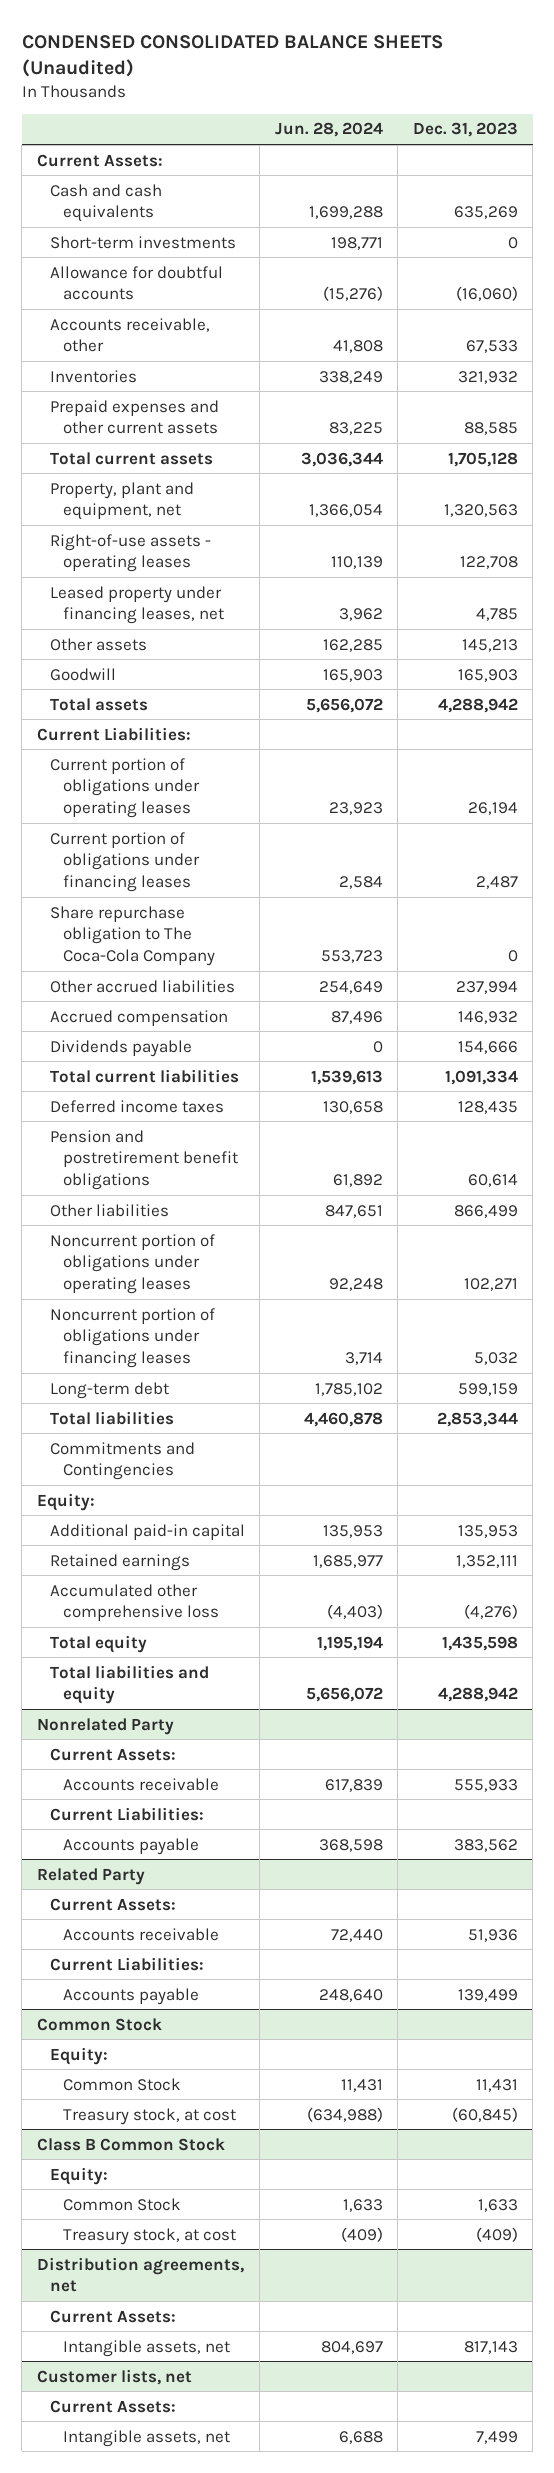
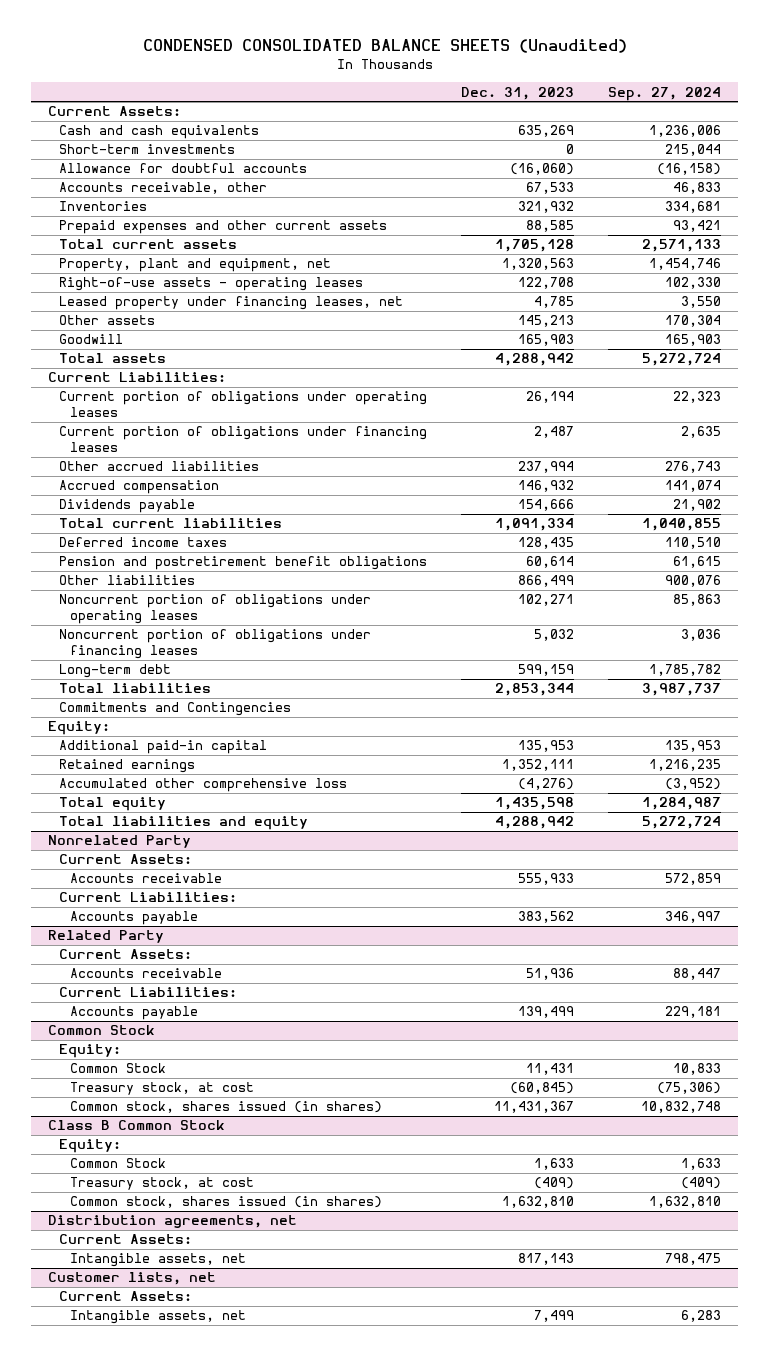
- | Jun. 28, 2024 | Dec. 31, 2023
+ | Dec. 31, 2023 | Sep. 27, 2024
- Share repurchase obligation to The Coca-Cola Company | 553,723 | 0
@ Common Stock
+ Common stock, shares issued (in shares) | 11,431,367 | 10,832,748
@ Class B Common Stock
+ Common stock, shares issued (in shares) | 1,632,810 | 1,632,810

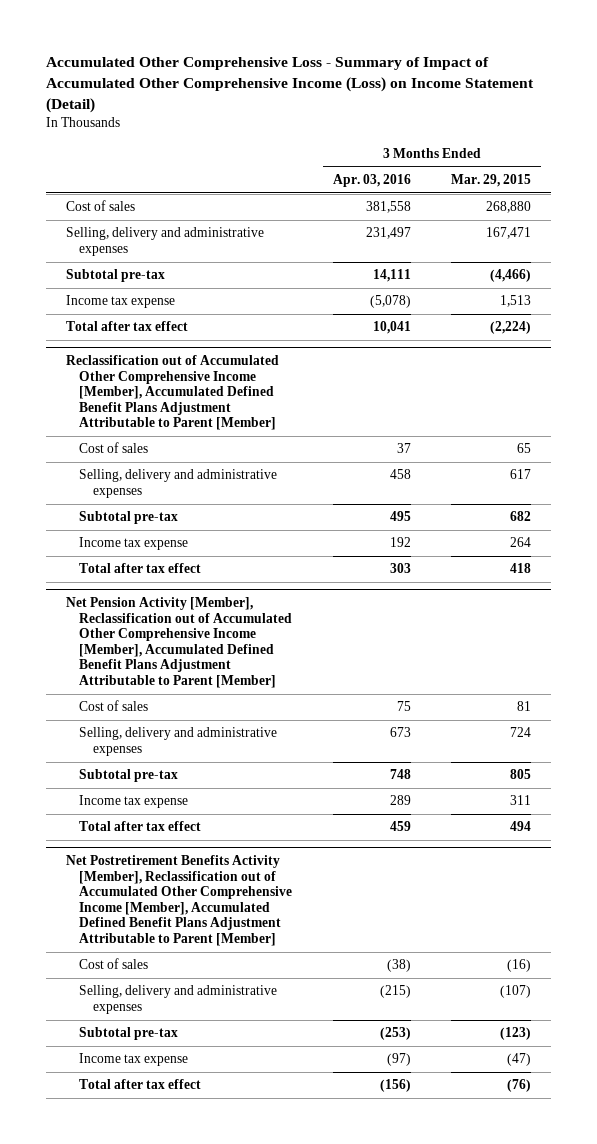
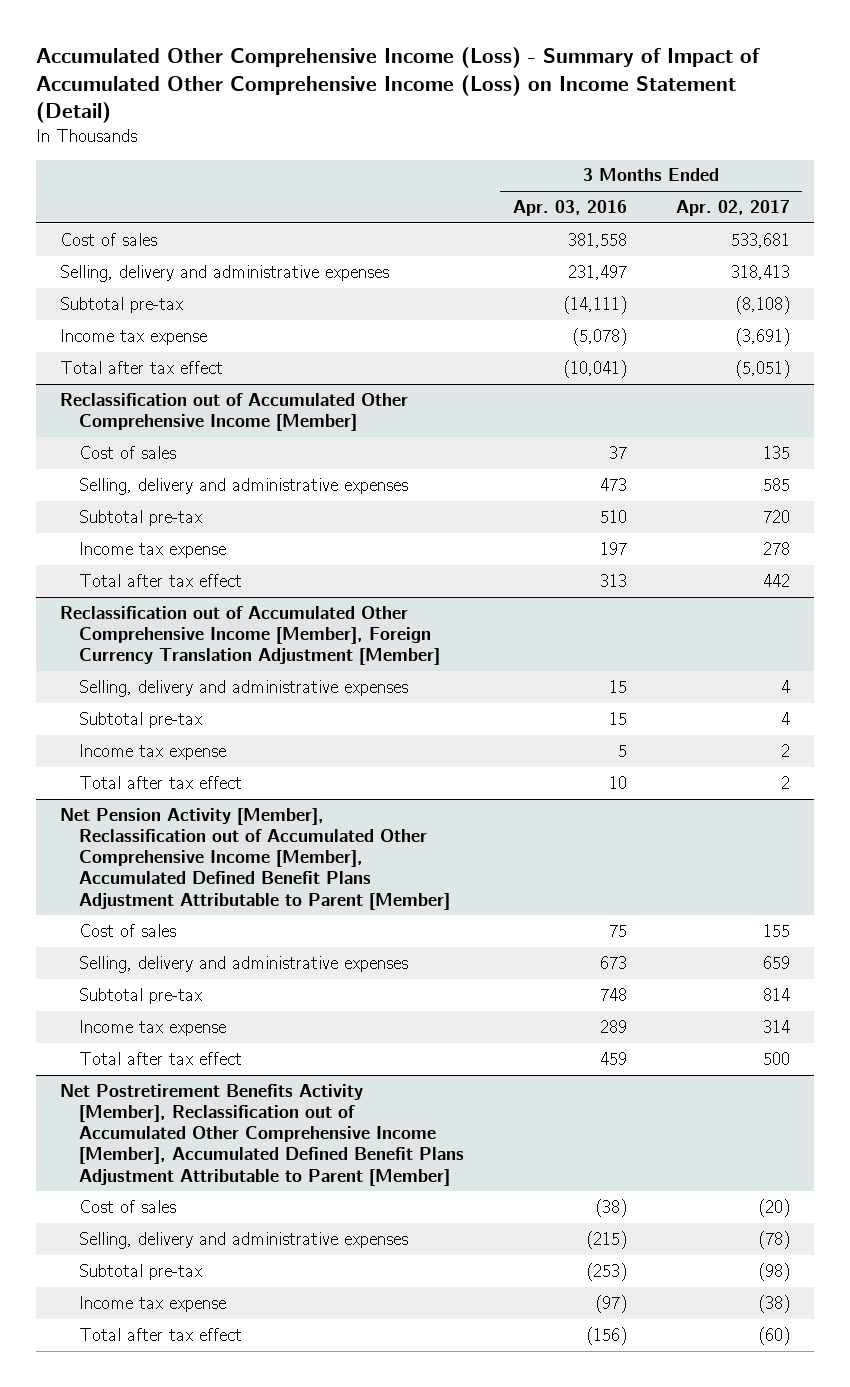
- Accumulated Other Comprehensive Loss - Summary of Impact of Accumulated Other Comprehensive Income (Loss) on Income Statement (Detail)
+ Accumulated Other Comprehensive Income (Loss) - Summary of Impact of Accumulated Other Comprehensive Income (Loss) on Income Statement (Detail)
- | 3 Months Ended Apr. 03, 2016 | 3 Months Ended Mar. 29, 2015
+ | 3 Months Ended Apr. 03, 2016 | 3 Months Ended Apr. 02, 2017
- Subtotal pre-tax | 14,111 | (4,466)
+ Subtotal pre-tax | (14,111) | (8,108)
- Total after tax effect | 10,041 | (2,224)
- Reclassification out of Accumulated Other Comprehensive Income [Member], Accumulated Defined Benefit Plans Adjustment Attributable to Parent [Member]
+ Total after tax effect | (10,041) | (5,051)
+ Reclassification out of Accumulated Other Comprehensive Income [Member]
- Selling, delivery and administrative expenses | 458 | 617
- Subtotal pre-tax | 495 | 682
- Income tax expense | 192 | 264
- Total after tax effect | 303 | 418
+ Selling, delivery and administrative expenses | 473 | 585
+ Subtotal pre-tax | 510 | 720
+ Income tax expense | 197 | 278
+ Total after tax effect | 313 | 442
+ Reclassification out of Accumulated Other Comprehensive Income [Member], Foreign Currency Translation Adjustment [Member]
+ Selling, delivery and administrative expenses | 15 | 4
+ Subtotal pre-tax | 15 | 4
+ Income tax expense | 5 | 2
+ Total after tax effect | 10 | 2

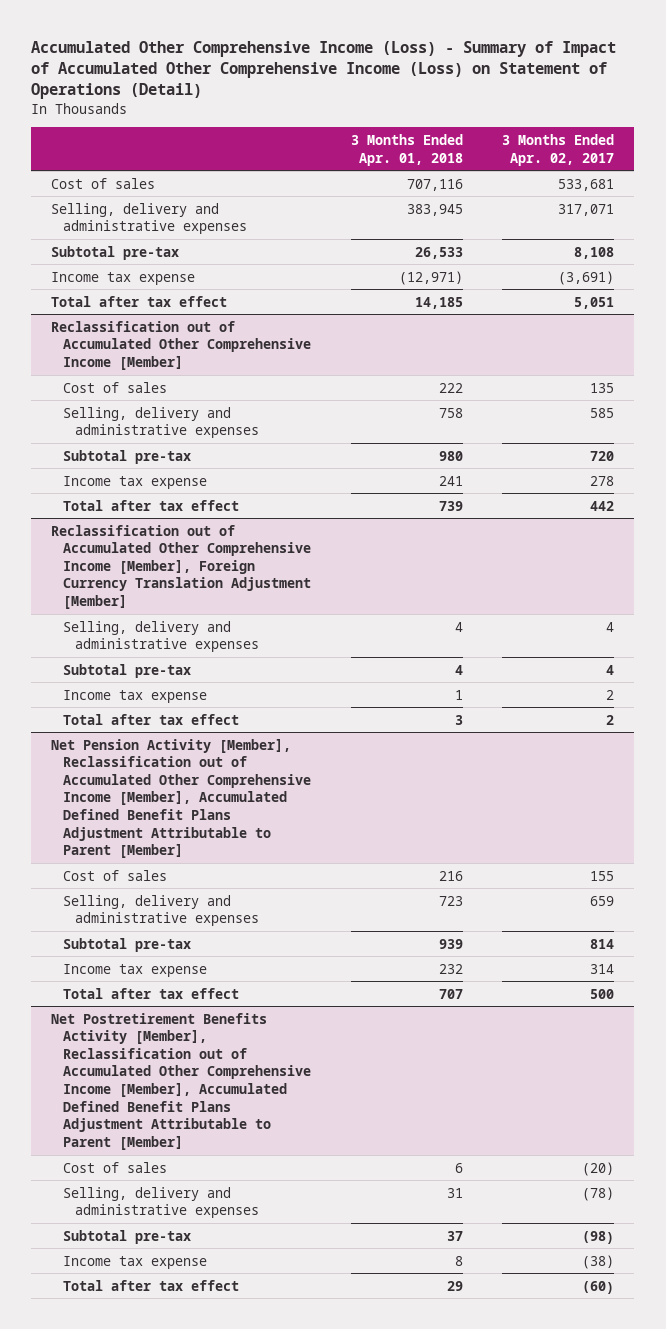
- Accumulated Other Comprehensive Income (Loss) - Summary of Impact of Accumulated Other Comprehensive Income (Loss) on Income Statement (Detail)
+ Accumulated Other Comprehensive Income (Loss) - Summary of Impact of Accumulated Other Comprehensive Income (Loss) on Statement of Operations (Detail)
- | 3 Months Ended Apr. 03, 2016 | 3 Months Ended Apr. 02, 2017
+ | 3 Months Ended Apr. 01, 2018 | 3 Months Ended Apr. 02, 2017
- Selling, delivery and administrative expenses | 231,497 | 318,413
- Subtotal pre-tax | (14,111) | (8,108)
+ Selling, delivery and administrative expenses | 383,945 | 317,071
+ Subtotal pre-tax | 26,533 | 8,108
- Total after tax effect | (10,041) | (5,051)
+ Total after tax effect | 14,185 | 5,051

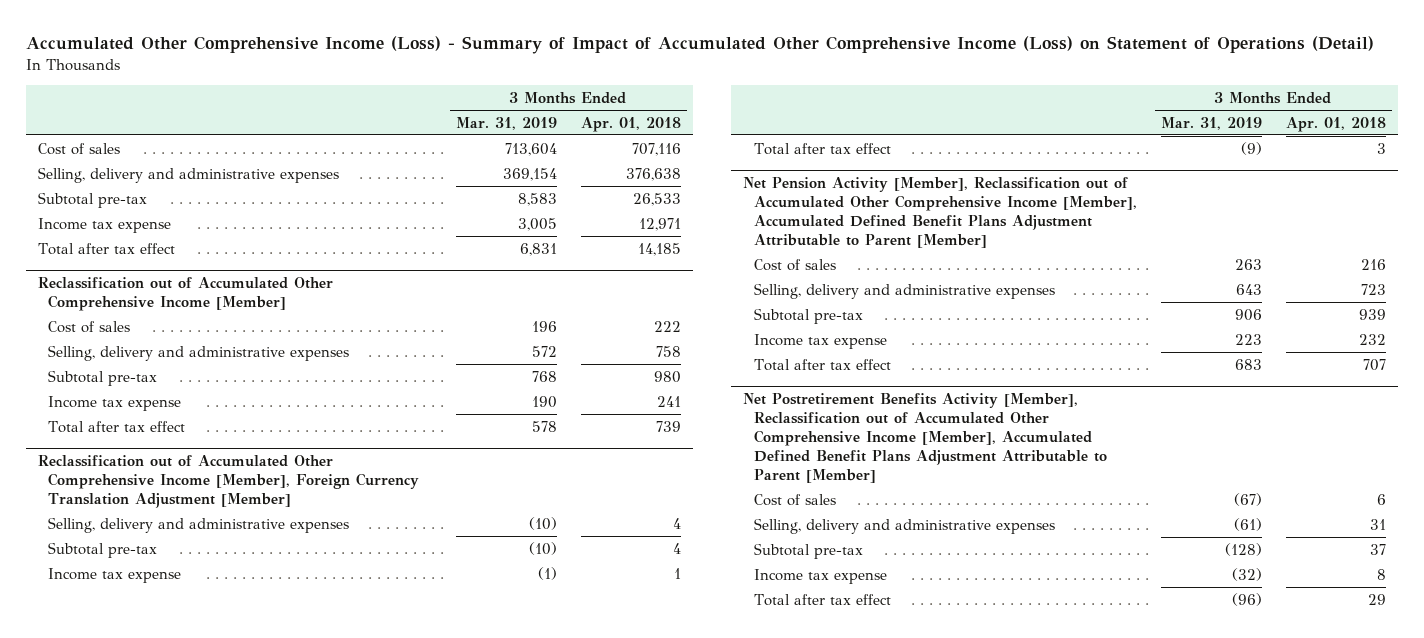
- | 3 Months Ended Apr. 01, 2018 | 3 Months Ended Apr. 02, 2017
+ | 3 Months Ended Mar. 31, 2019 | 3 Months Ended Apr. 01, 2018
- Selling, delivery and administrative expenses | 383,945 | 317,071
+ Selling, delivery and administrative expenses | 369,154 | 376,638
- Income tax expense | (12,971) | (3,691)
+ Income tax expense | 3,005 | 12,971

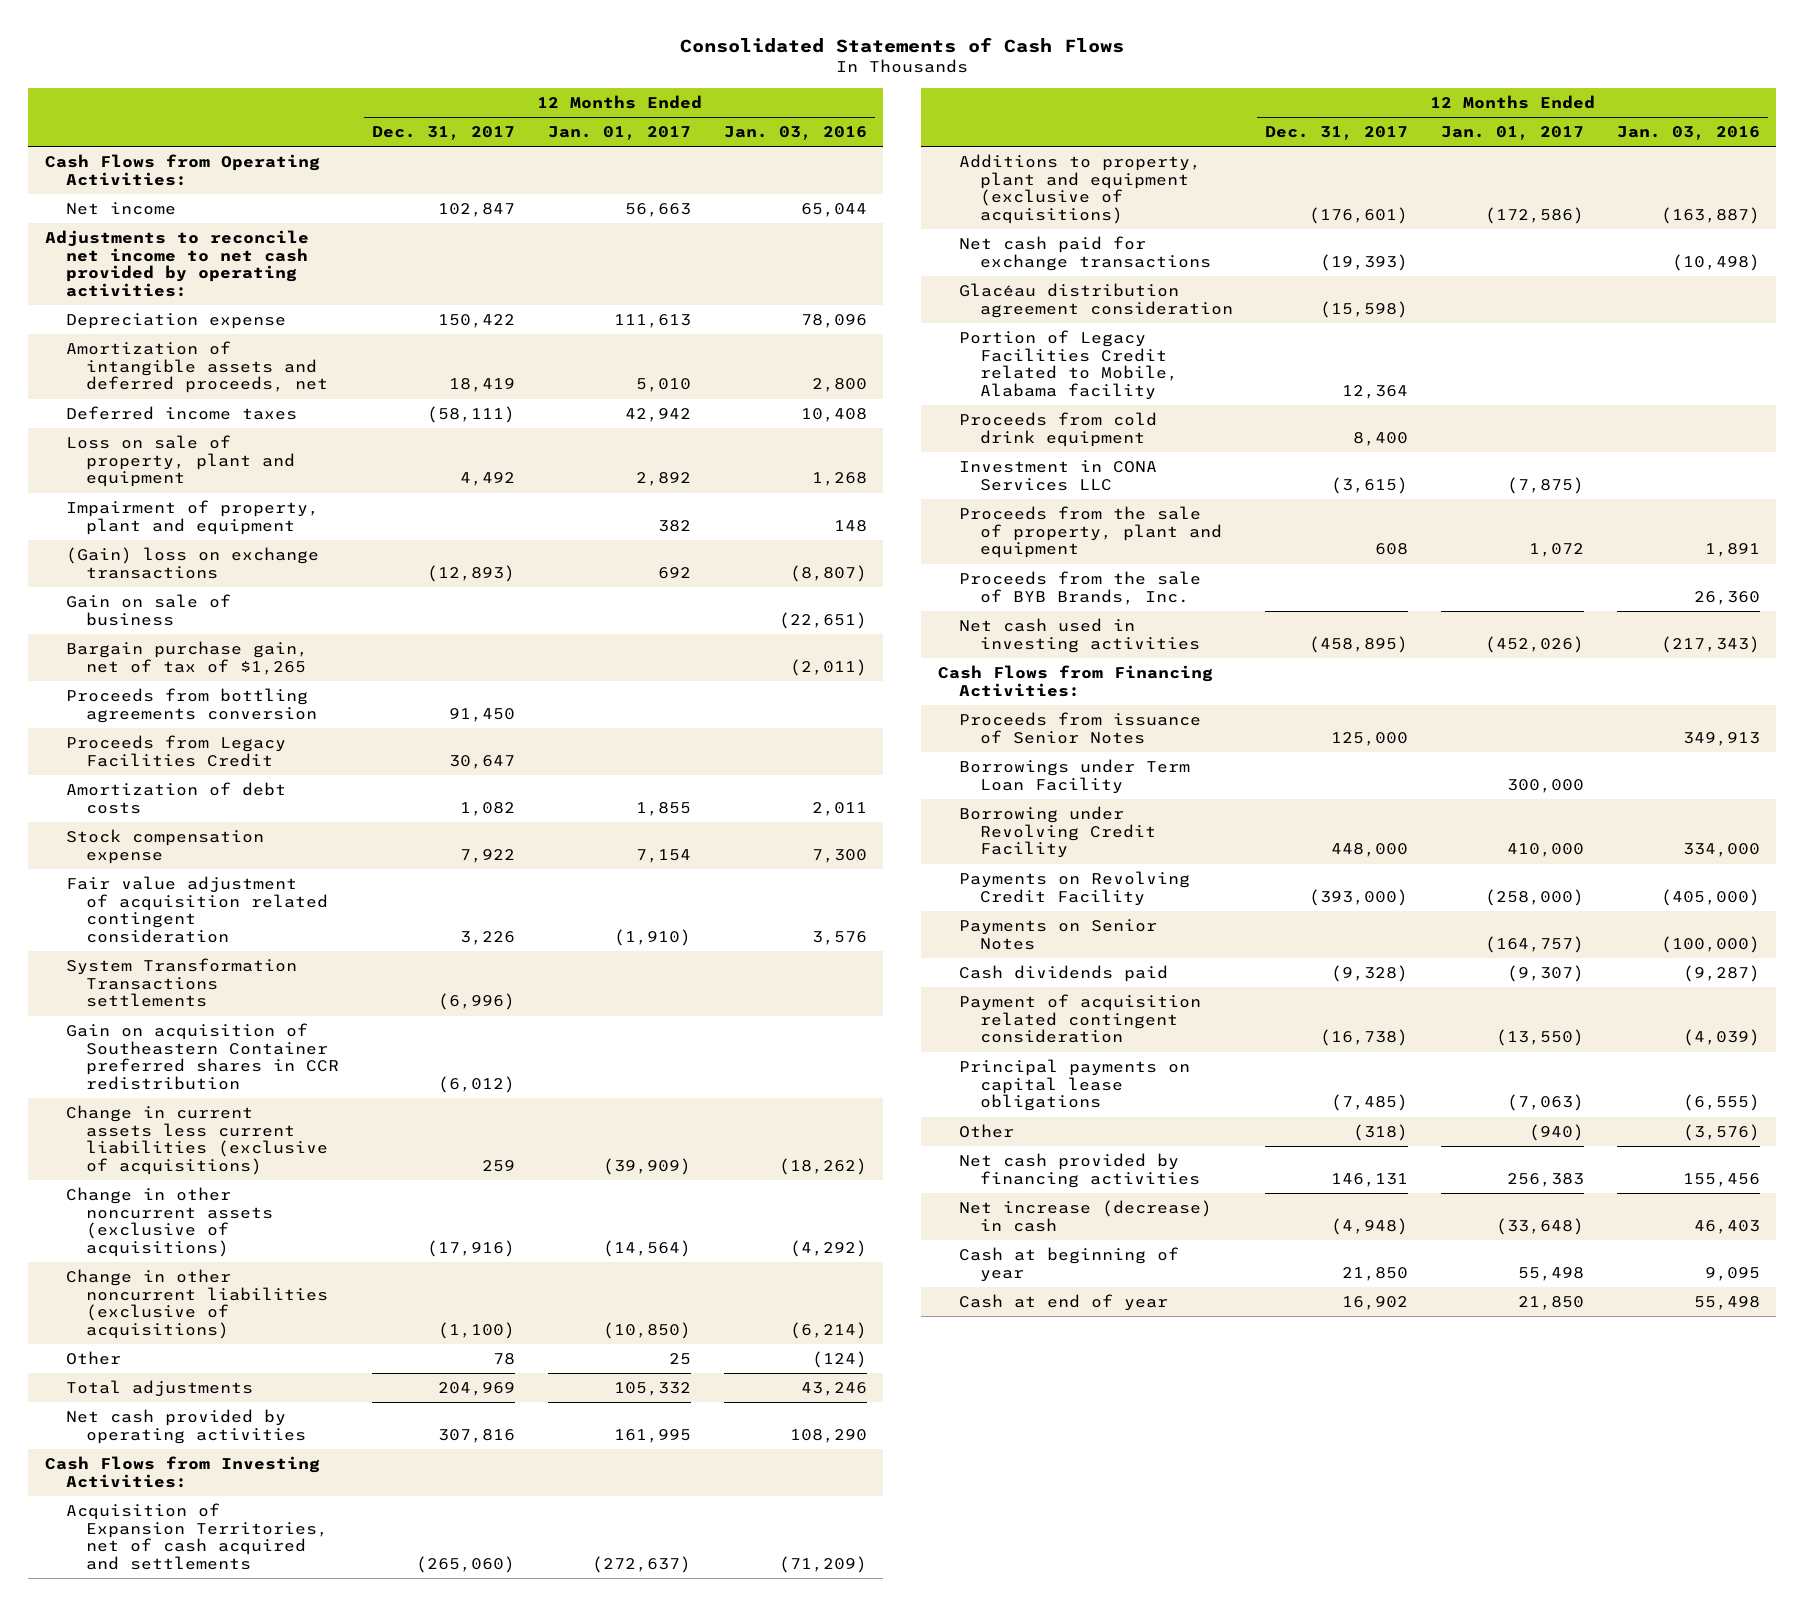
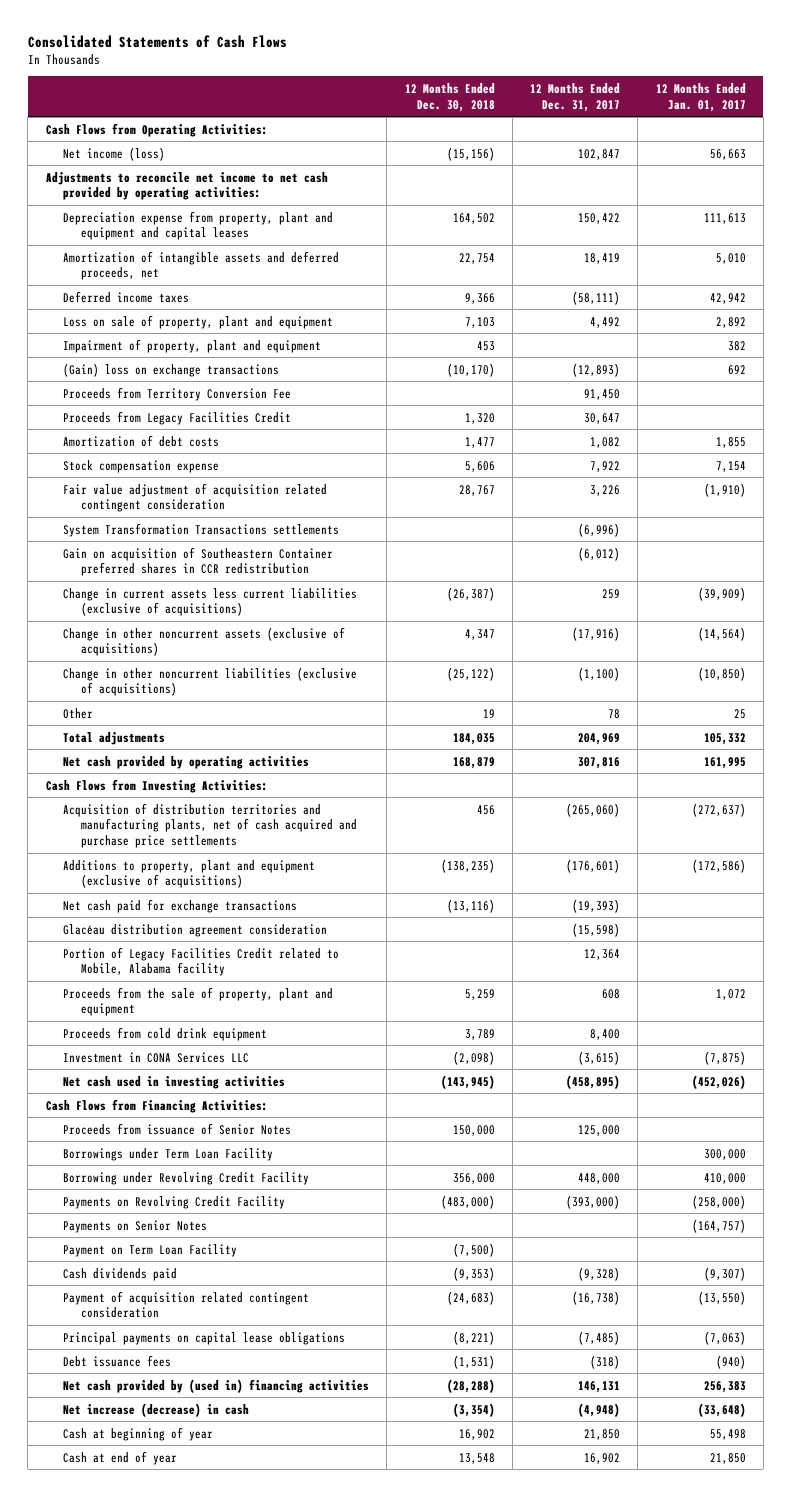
- | 12 Months Ended Dec. 31, 2017 | 12 Months Ended Jan. 01, 2017 | 12 Months Ended Jan. 03, 2016
+ | 12 Months Ended Dec. 30, 2018 | 12 Months Ended Dec. 31, 2017 | 12 Months Ended Jan. 01, 2017
- Net income | 102,847 | 56,663 | 65,044
+ Net income (loss) | (15,156) | 102,847 | 56,663
- Depreciation expense | 150,422 | 111,613 | 78,096
+ Depreciation expense from property, plant and equipment and capital leases | 164,502 | 150,422 | 111,613
- Gain on sale of business | | | (22,651)
- Bargain purchase gain, net of tax of $1,265 | | | (2,011)
- Proceeds from bottling agreements conversion | 91,450 | |
+ Proceeds from Territory Conversion Fee | | 91,450 |
- Acquisition of Expansion Territories, net of cash acquired and settlements | (265,060) | (272,637) | (71,209)
+ Acquisition of distribution territories and manufacturing plants, net of cash acquired and purchase price settlements | 456 | (265,060) | (272,637)
moved up: Proceeds from the sale of property, plant and equipment | 5,259 | 608 | 1,072
- Proceeds from the sale of BYB Brands, Inc. | | | 26,360
+ Payment on Term Loan Facility | (7,500) | |
- Other | (318) | (940) | (3,576)
- Net cash provided by financing activities | 146,131 | 256,383 | 155,456
+ Debt issuance fees | (1,531) | (318) | (940)
+ Net cash provided by (used in) financing activities | (28,288) | 146,131 | 256,383

